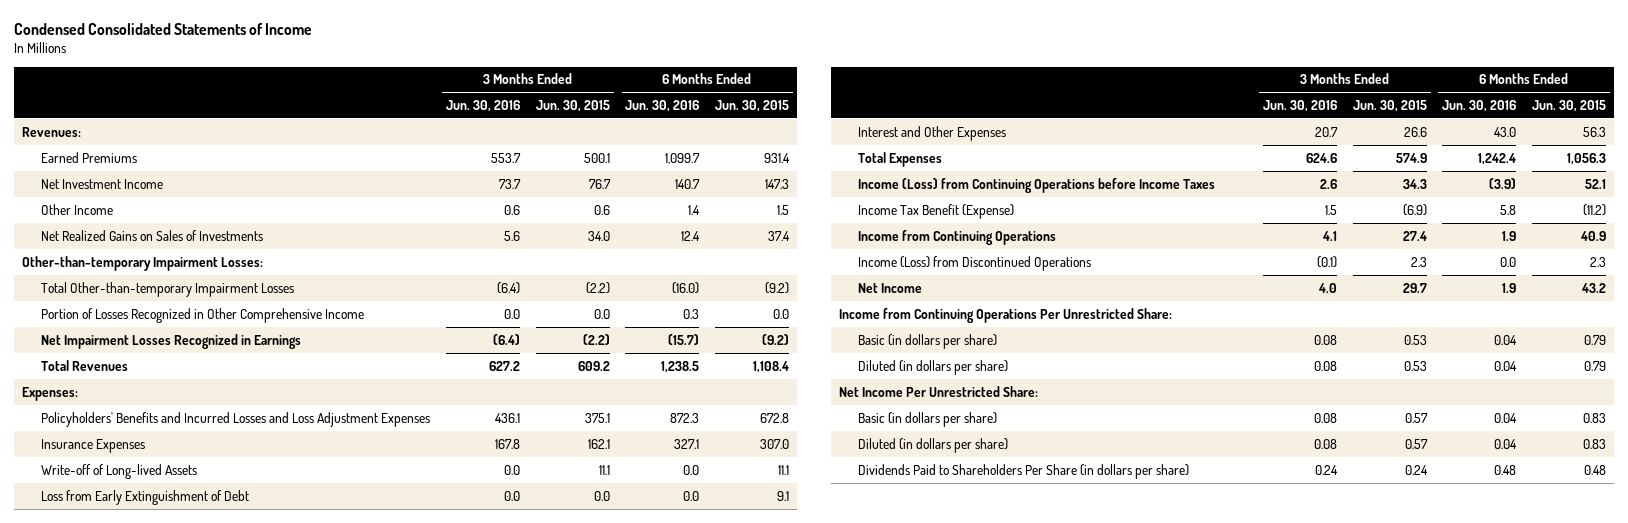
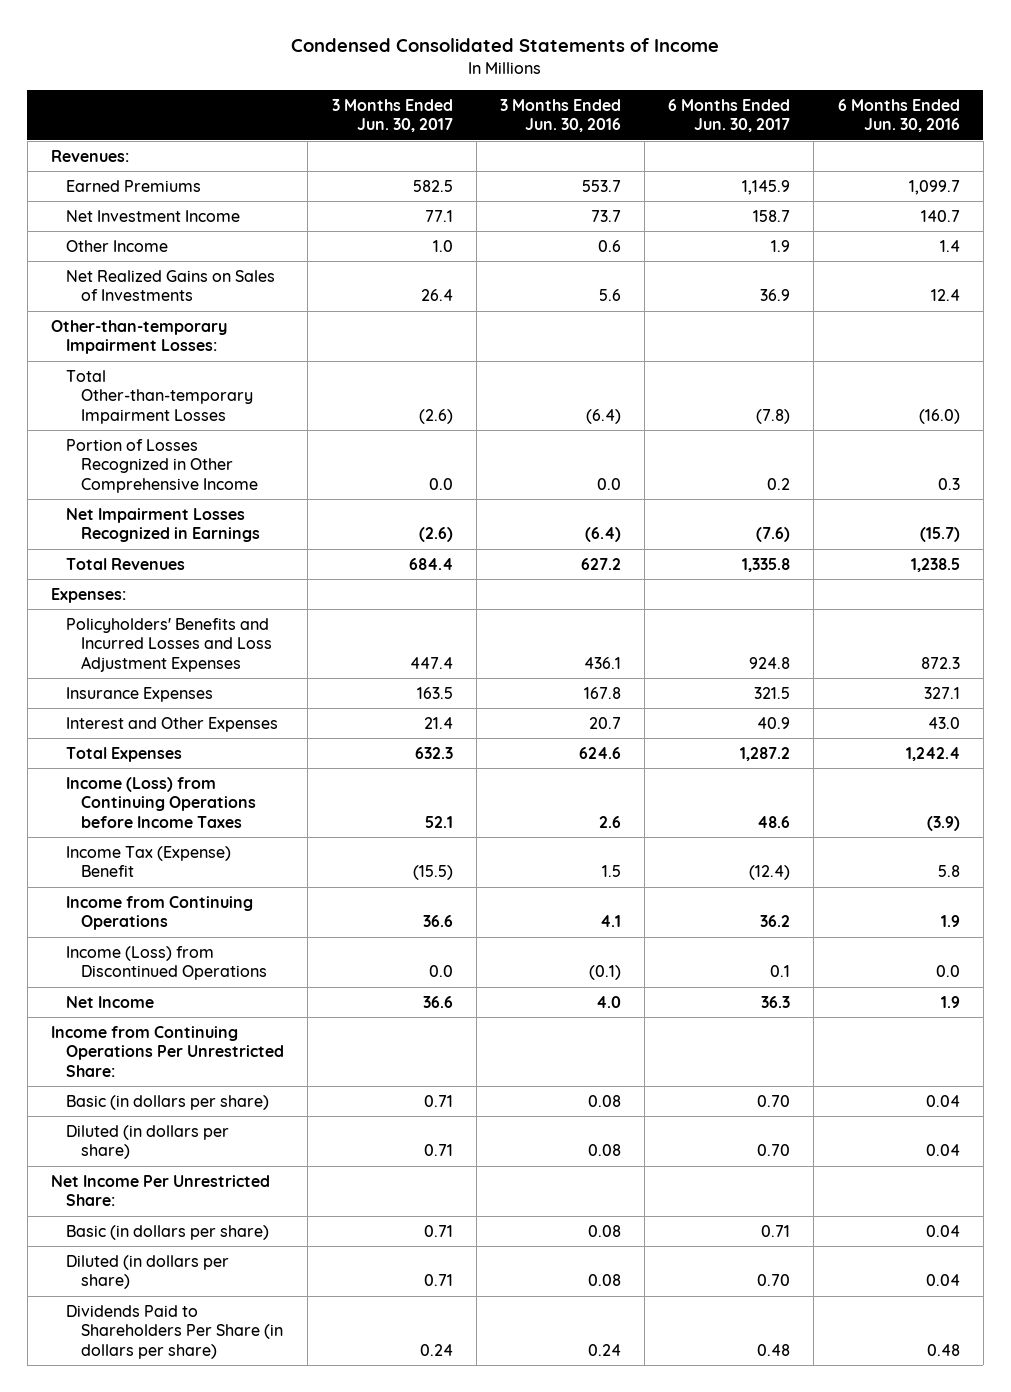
- | 3 Months Ended Jun. 30, 2016 | 3 Months Ended Jun. 30, 2015 | 6 Months Ended Jun. 30, 2016 | 6 Months Ended Jun. 30, 2015
+ | 3 Months Ended Jun. 30, 2017 | 3 Months Ended Jun. 30, 2016 | 6 Months Ended Jun. 30, 2017 | 6 Months Ended Jun. 30, 2016
- Write-off of Long-lived Assets | 0.0 | 11.1 | 0.0 | 11.1
- Loss from Early Extinguishment of Debt | 0.0 | 0.0 | 0.0 | 9.1
- Income Tax Benefit (Expense) | 1.5 | (6.9) | 5.8 | (11.2)
+ Income Tax (Expense) Benefit | (15.5) | 1.5 | (12.4) | 5.8

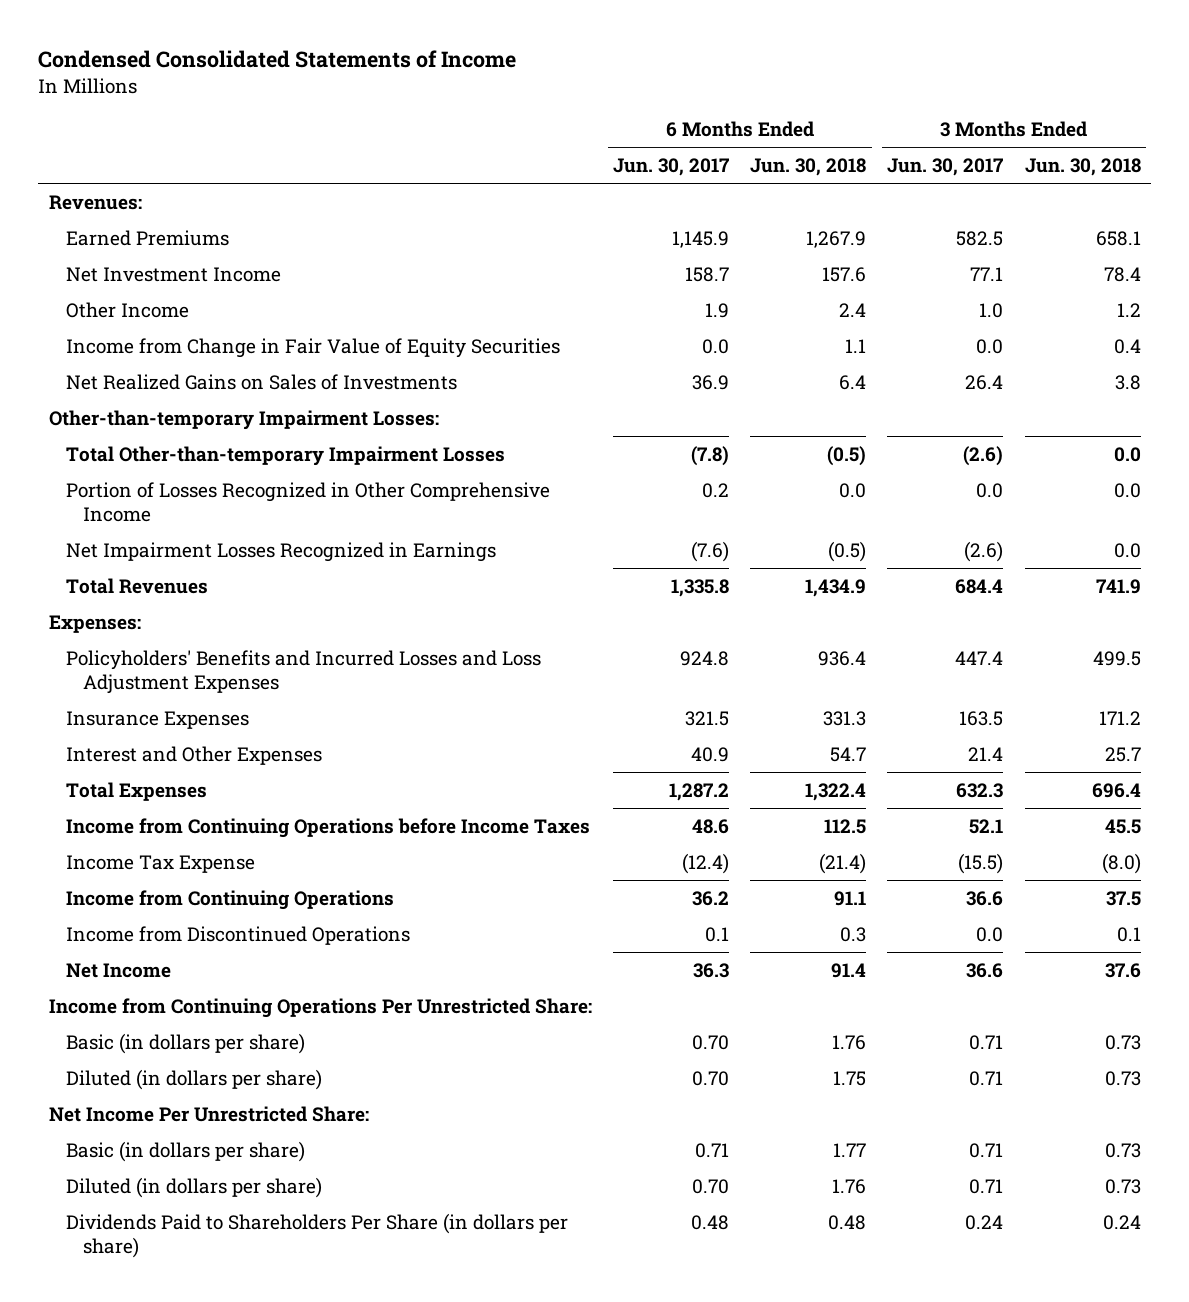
- | 3 Months Ended Jun. 30, 2017 | 3 Months Ended Jun. 30, 2016 | 6 Months Ended Jun. 30, 2017 | 6 Months Ended Jun. 30, 2016
+ | 6 Months Ended Jun. 30, 2017 | 6 Months Ended Jun. 30, 2018 | 3 Months Ended Jun. 30, 2017 | 3 Months Ended Jun. 30, 2018
+ Income from Change in Fair Value of Equity Securities | 0.0 | 1.1 | 0.0 | 0.4
- Income (Loss) from Continuing Operations before Income Taxes | 52.1 | 2.6 | 48.6 | (3.9)
- Income Tax (Expense) Benefit | (15.5) | 1.5 | (12.4) | 5.8
+ Income from Continuing Operations before Income Taxes | 48.6 | 112.5 | 52.1 | 45.5
+ Income Tax Expense | (12.4) | (21.4) | (15.5) | (8.0)
- Income (Loss) from Discontinued Operations | 0.0 | (0.1) | 0.1 | 0.0
+ Income from Discontinued Operations | 0.1 | 0.3 | 0.0 | 0.1

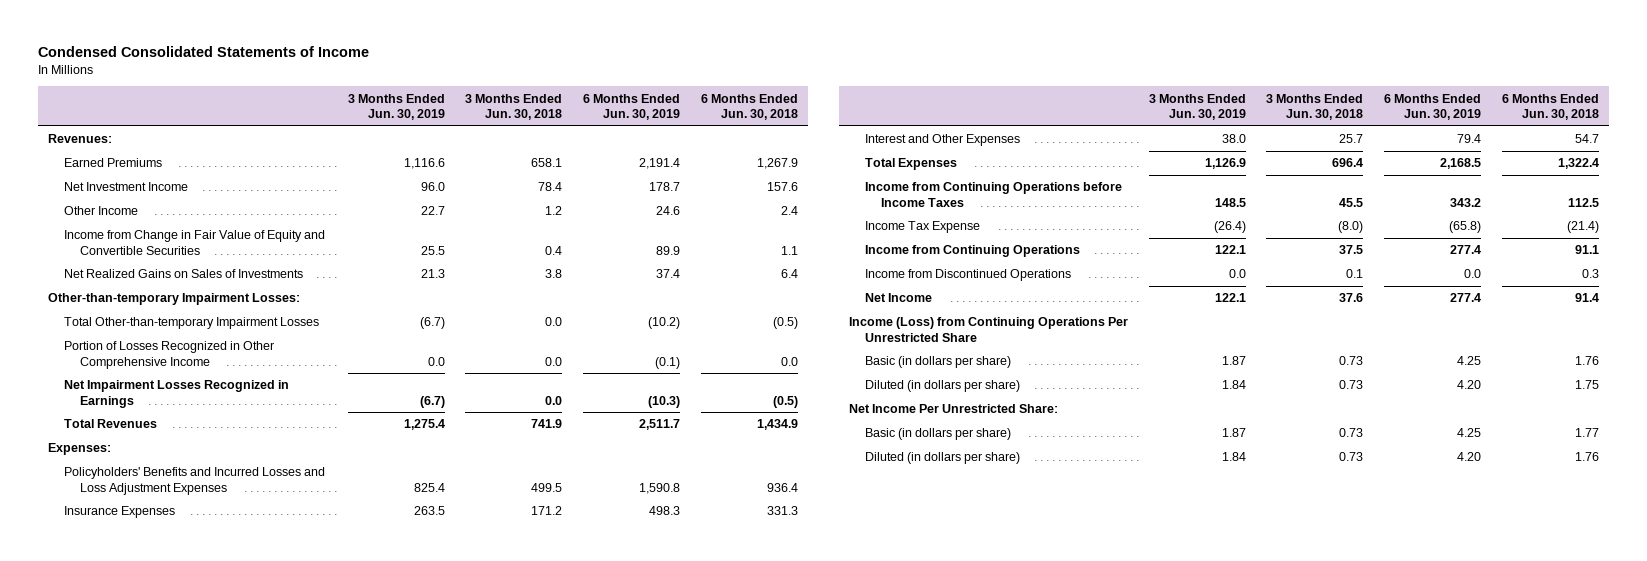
- | 6 Months Ended Jun. 30, 2017 | 6 Months Ended Jun. 30, 2018 | 3 Months Ended Jun. 30, 2017 | 3 Months Ended Jun. 30, 2018
+ | 3 Months Ended Jun. 30, 2019 | 3 Months Ended Jun. 30, 2018 | 6 Months Ended Jun. 30, 2019 | 6 Months Ended Jun. 30, 2018
- Income from Change in Fair Value of Equity Securities | 0.0 | 1.1 | 0.0 | 0.4
+ Income from Change in Fair Value of Equity and Convertible Securities | 25.5 | 0.4 | 89.9 | 1.1
- Income from Continuing Operations Per Unrestricted Share:
+ Income (Loss) from Continuing Operations Per Unrestricted Share
- Dividends Paid to Shareholders Per Share (in dollars per share) | 0.48 | 0.48 | 0.24 | 0.24

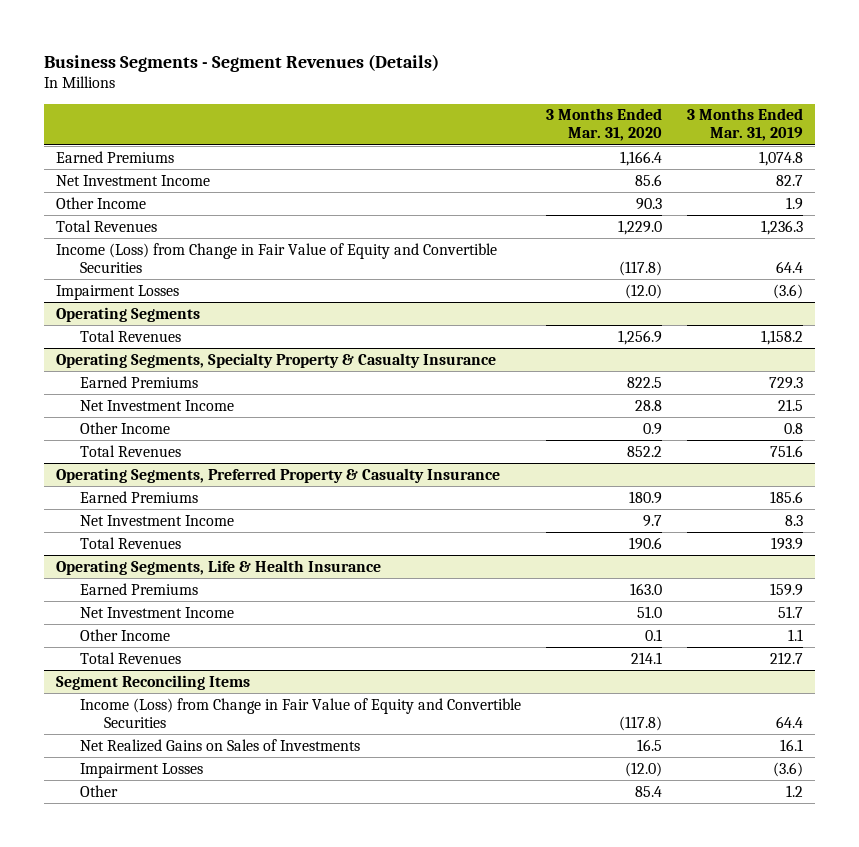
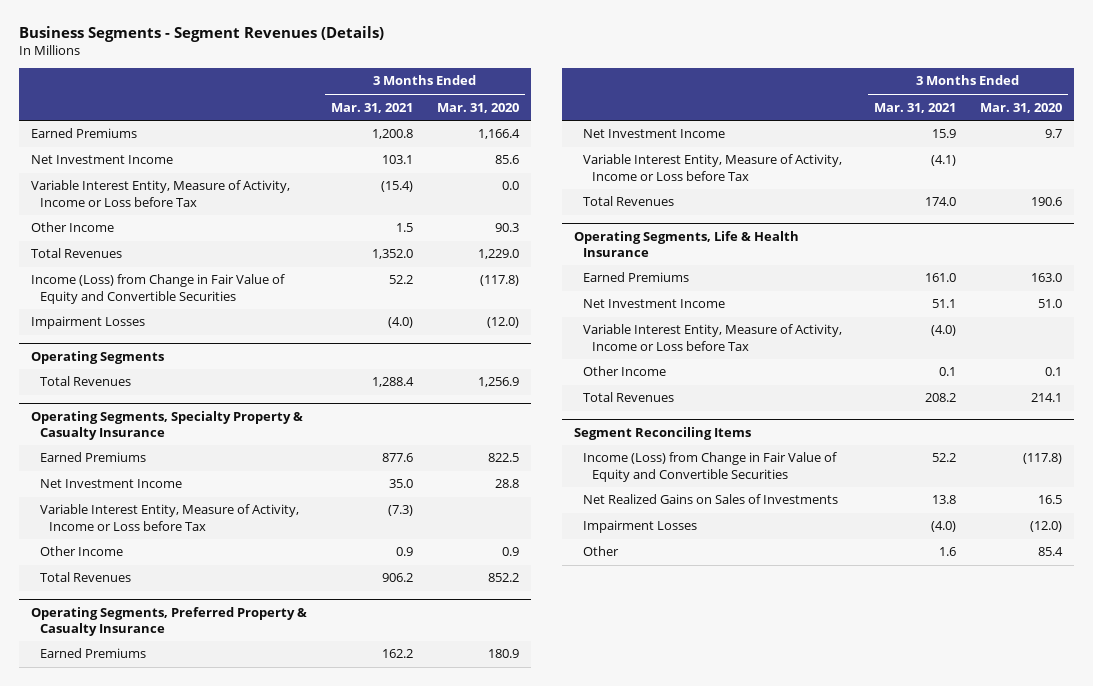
- | 3 Months Ended Mar. 31, 2020 | 3 Months Ended Mar. 31, 2019
+ | 3 Months Ended Mar. 31, 2021 | 3 Months Ended Mar. 31, 2020
+ Variable Interest Entity, Measure of Activity, Income or Loss before Tax | (15.4) | 0.0
@ Operating Segments, Specialty Property & Casualty Insurance
+ Variable Interest Entity, Measure of Activity, Income or Loss before Tax | (7.3) |
@ Operating Segments, Preferred Property & Casualty Insurance
+ Variable Interest Entity, Measure of Activity, Income or Loss before Tax | (4.1) |
@ Operating Segments, Life & Health Insurance
+ Variable Interest Entity, Measure of Activity, Income or Loss before Tax | (4.0) |

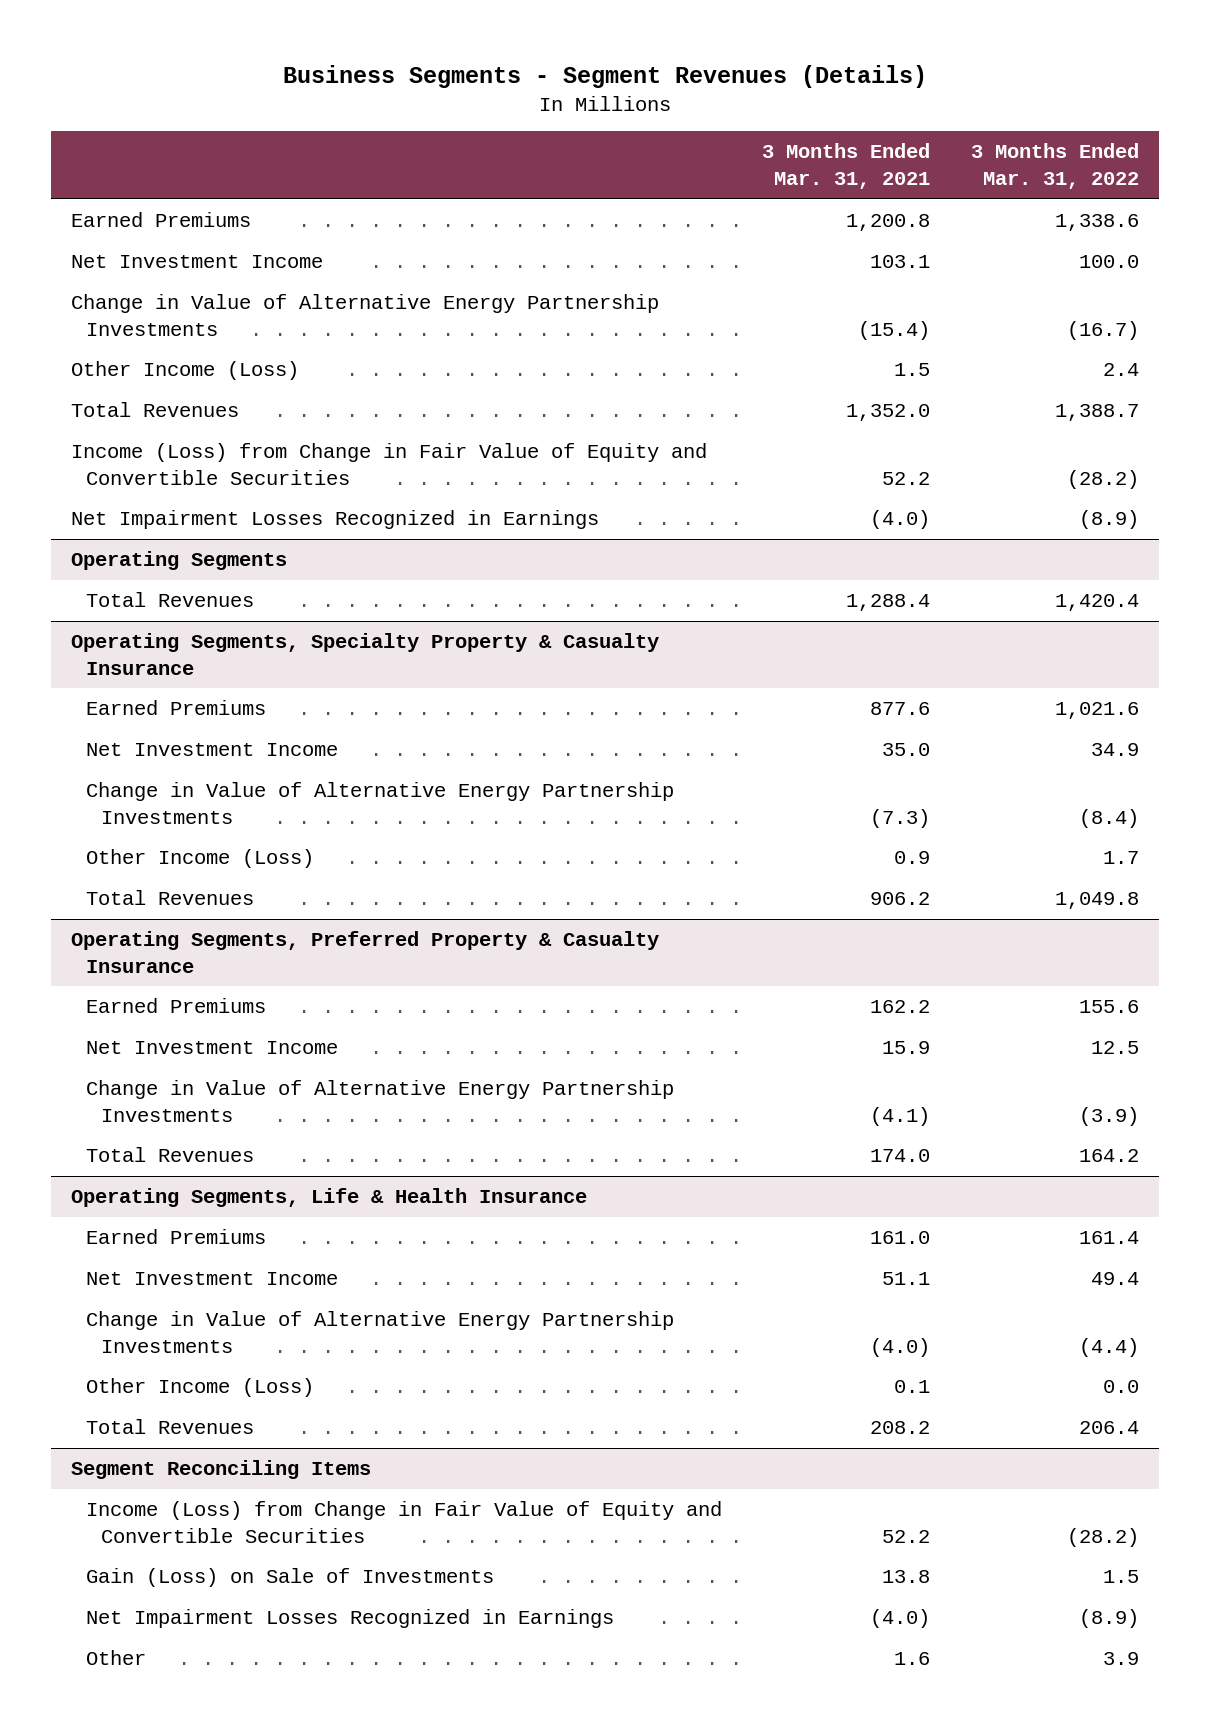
- | 3 Months Ended Mar. 31, 2021 | 3 Months Ended Mar. 31, 2020
+ | 3 Months Ended Mar. 31, 2021 | 3 Months Ended Mar. 31, 2022
- Variable Interest Entity, Measure of Activity, Income or Loss before Tax | (15.4) | 0.0
- Other Income | 1.5 | 90.3
+ Change in Value of Alternative Energy Partnership Investments | (15.4) | (16.7)
+ Other Income (Loss) | 1.5 | 2.4
- Impairment Losses | (4.0) | (12.0)
+ Net Impairment Losses Recognized in Earnings | (4.0) | (8.9)
@ Operating Segments, Specialty Property & Casualty Insurance
- Variable Interest Entity, Measure of Activity, Income or Loss before Tax | (7.3) |
- Other Income | 0.9 | 0.9
+ Change in Value of Alternative Energy Partnership Investments | (7.3) | (8.4)
+ Other Income (Loss) | 0.9 | 1.7
@ Operating Segments, Preferred Property & Casualty Insurance
- Variable Interest Entity, Measure of Activity, Income or Loss before Tax | (4.1) |
+ Change in Value of Alternative Energy Partnership Investments | (4.1) | (3.9)
@ Operating Segments, Life & Health Insurance
- Variable Interest Entity, Measure of Activity, Income or Loss before Tax | (4.0) |
- Other Income | 0.1 | 0.1
+ Change in Value of Alternative Energy Partnership Investments | (4.0) | (4.4)
+ Other Income (Loss) | 0.1 | 0.0
@ Segment Reconciling Items
- Net Realized Gains on Sales of Investments | 13.8 | 16.5
- Impairment Losses | (4.0) | (12.0)
+ Gain (Loss) on Sale of Investments | 13.8 | 1.5
+ Net Impairment Losses Recognized in Earnings | (4.0) | (8.9)

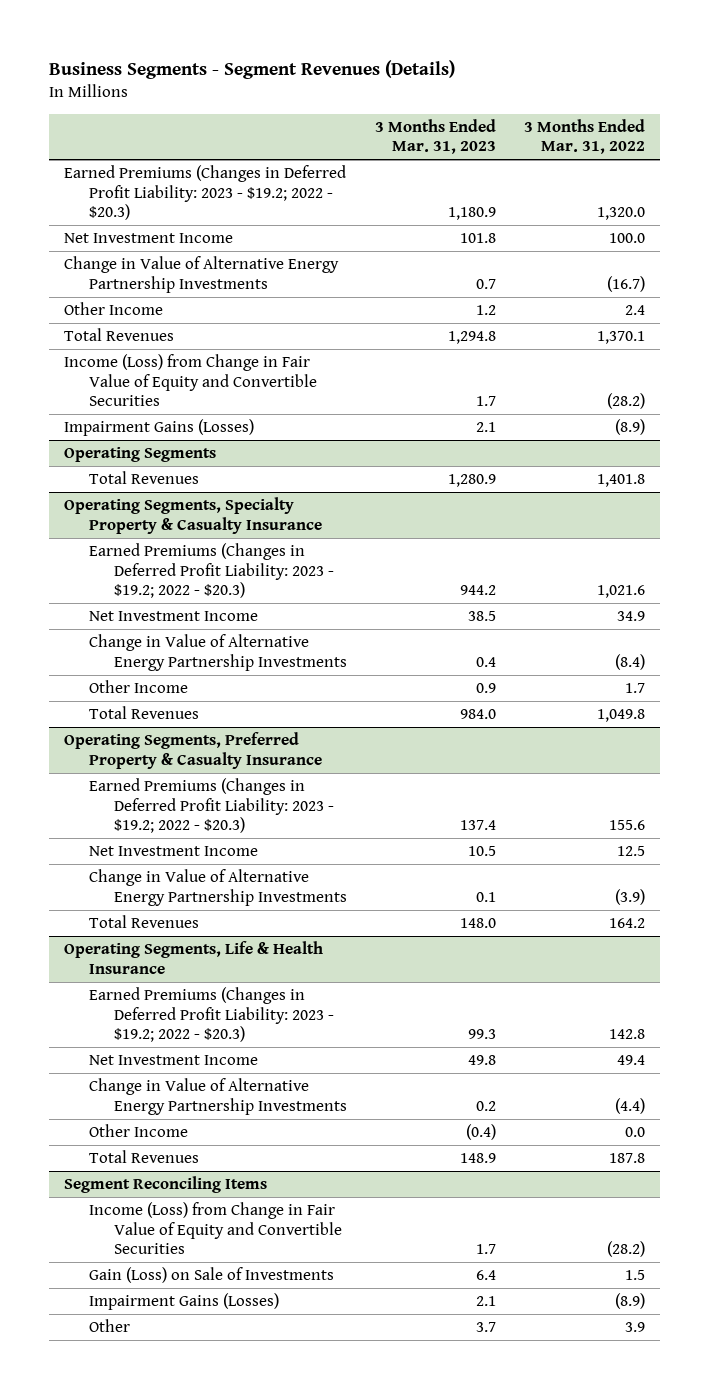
- | 3 Months Ended Mar. 31, 2021 | 3 Months Ended Mar. 31, 2022
+ | 3 Months Ended Mar. 31, 2023 | 3 Months Ended Mar. 31, 2022
- Earned Premiums | 1,200.8 | 1,338.6
+ Earned Premiums (Changes in Deferred Profit Liability: 2023 - $19.2; 2022 - $20.3) | 1,180.9 | 1,320.0
- Other Income (Loss) | 1.5 | 2.4
- Total Revenues | 1,352.0 | 1,388.7
+ Other Income | 1.2 | 2.4
+ Total Revenues | 1,294.8 | 1,370.1
- Net Impairment Losses Recognized in Earnings | (4.0) | (8.9)
+ Impairment Gains (Losses) | 2.1 | (8.9)
@ Operating Segments
- Total Revenues | 1,288.4 | 1,420.4
+ Total Revenues | 1,280.9 | 1,401.8
@ Operating Segments, Specialty Property & Casualty Insurance
- Earned Premiums | 877.6 | 1,021.6
+ Earned Premiums (Changes in Deferred Profit Liability: 2023 - $19.2; 2022 - $20.3) | 944.2 | 1,021.6
- Other Income (Loss) | 0.9 | 1.7
+ Other Income | 0.9 | 1.7
@ Operating Segments, Preferred Property & Casualty Insurance
- Earned Premiums | 162.2 | 155.6
+ Earned Premiums (Changes in Deferred Profit Liability: 2023 - $19.2; 2022 - $20.3) | 137.4 | 155.6
@ Operating Segments, Life & Health Insurance
- Earned Premiums | 161.0 | 161.4
+ Earned Premiums (Changes in Deferred Profit Liability: 2023 - $19.2; 2022 - $20.3) | 99.3 | 142.8
- Other Income (Loss) | 0.1 | 0.0
- Total Revenues | 208.2 | 206.4
+ Other Income | (0.4) | 0.0
+ Total Revenues | 148.9 | 187.8
@ Segment Reconciling Items
- Net Impairment Losses Recognized in Earnings | (4.0) | (8.9)
+ Impairment Gains (Losses) | 2.1 | (8.9)

